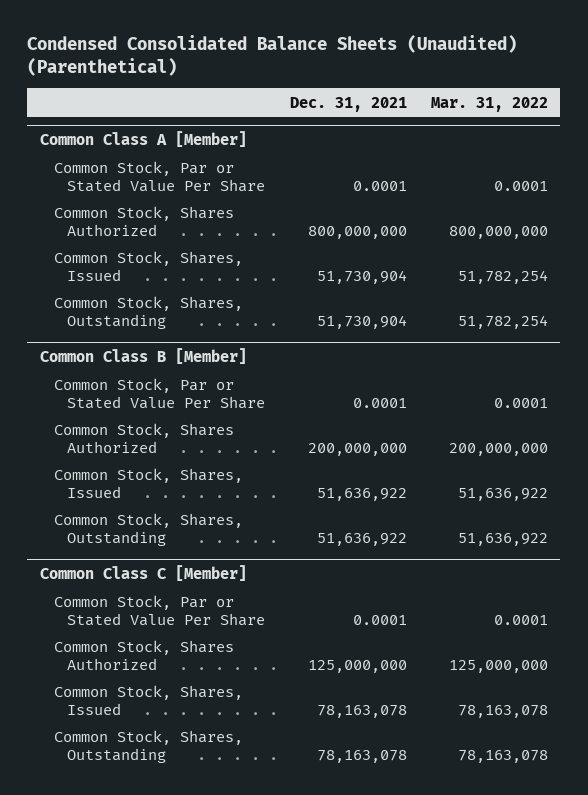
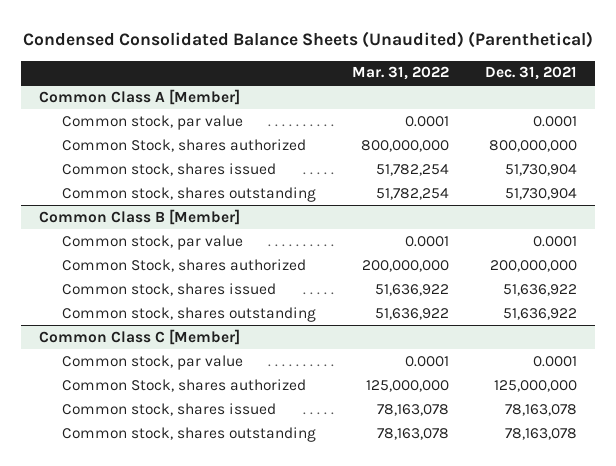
- | Dec. 31, 2021 | Mar. 31, 2022
+ | Mar. 31, 2022 | Dec. 31, 2021
@ Common Class A [Member]
- Common Stock, Par or Stated Value Per Share | 0.0001 | 0.0001
- Common Stock, Shares Authorized | 800,000,000 | 800,000,000
- Common Stock, Shares, Issued | 51,730,904 | 51,782,254
- Common Stock, Shares, Outstanding | 51,730,904 | 51,782,254
+ Common stock, par value | 0.0001 | 0.0001
+ Common Stock, shares authorized | 800,000,000 | 800,000,000
+ Common stock, shares issued | 51,782,254 | 51,730,904
+ Common stock, shares outstanding | 51,782,254 | 51,730,904
@ Common Class B [Member]
- Common Stock, Par or Stated Value Per Share | 0.0001 | 0.0001
- Common Stock, Shares Authorized | 200,000,000 | 200,000,000
- Common Stock, Shares, Issued | 51,636,922 | 51,636,922
- Common Stock, Shares, Outstanding | 51,636,922 | 51,636,922
+ Common stock, par value | 0.0001 | 0.0001
+ Common Stock, shares authorized | 200,000,000 | 200,000,000
+ Common stock, shares issued | 51,636,922 | 51,636,922
+ Common stock, shares outstanding | 51,636,922 | 51,636,922
@ Common Class C [Member]
- Common Stock, Par or Stated Value Per Share | 0.0001 | 0.0001
- Common Stock, Shares Authorized | 125,000,000 | 125,000,000
- Common Stock, Shares, Issued | 78,163,078 | 78,163,078
- Common Stock, Shares, Outstanding | 78,163,078 | 78,163,078
+ Common stock, par value | 0.0001 | 0.0001
+ Common Stock, shares authorized | 125,000,000 | 125,000,000
+ Common stock, shares issued | 78,163,078 | 78,163,078
+ Common stock, shares outstanding | 78,163,078 | 78,163,078

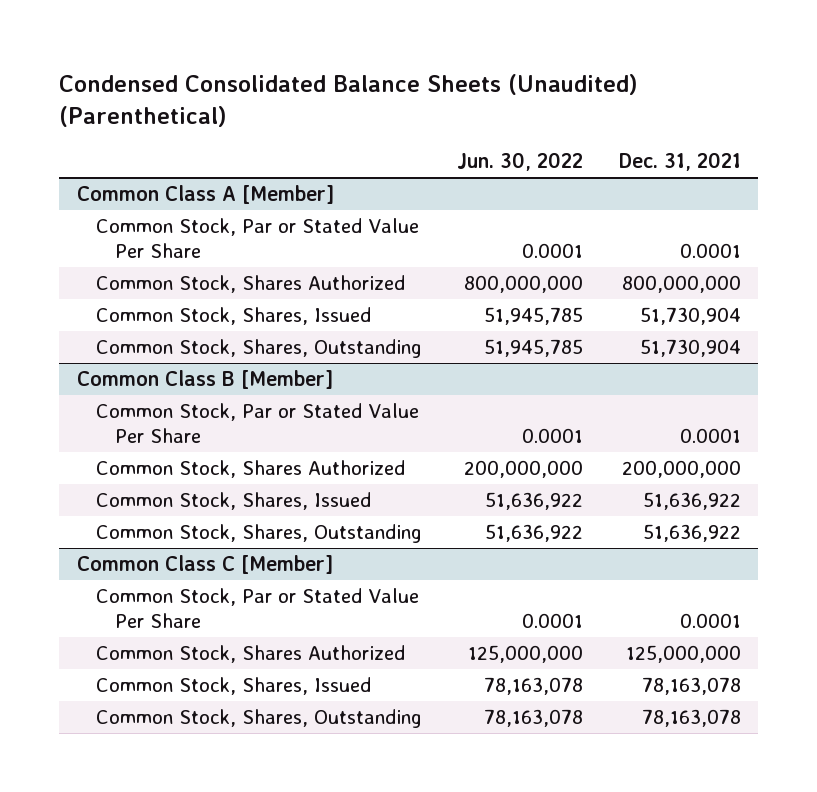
- | Mar. 31, 2022 | Dec. 31, 2021
+ | Jun. 30, 2022 | Dec. 31, 2021
@ Common Class A [Member]
- Common stock, par value | 0.0001 | 0.0001
- Common Stock, shares authorized | 800,000,000 | 800,000,000
- Common stock, shares issued | 51,782,254 | 51,730,904
- Common stock, shares outstanding | 51,782,254 | 51,730,904
+ Common Stock, Par or Stated Value Per Share | 0.0001 | 0.0001
+ Common Stock, Shares Authorized | 800,000,000 | 800,000,000
+ Common Stock, Shares, Issued | 51,945,785 | 51,730,904
+ Common Stock, Shares, Outstanding | 51,945,785 | 51,730,904
@ Common Class B [Member]
- Common stock, par value | 0.0001 | 0.0001
- Common Stock, shares authorized | 200,000,000 | 200,000,000
- Common stock, shares issued | 51,636,922 | 51,636,922
- Common stock, shares outstanding | 51,636,922 | 51,636,922
+ Common Stock, Par or Stated Value Per Share | 0.0001 | 0.0001
+ Common Stock, Shares Authorized | 200,000,000 | 200,000,000
+ Common Stock, Shares, Issued | 51,636,922 | 51,636,922
+ Common Stock, Shares, Outstanding | 51,636,922 | 51,636,922
@ Common Class C [Member]
- Common stock, par value | 0.0001 | 0.0001
- Common Stock, shares authorized | 125,000,000 | 125,000,000
- Common stock, shares issued | 78,163,078 | 78,163,078
- Common stock, shares outstanding | 78,163,078 | 78,163,078
+ Common Stock, Par or Stated Value Per Share | 0.0001 | 0.0001
+ Common Stock, Shares Authorized | 125,000,000 | 125,000,000
+ Common Stock, Shares, Issued | 78,163,078 | 78,163,078
+ Common Stock, Shares, Outstanding | 78,163,078 | 78,163,078

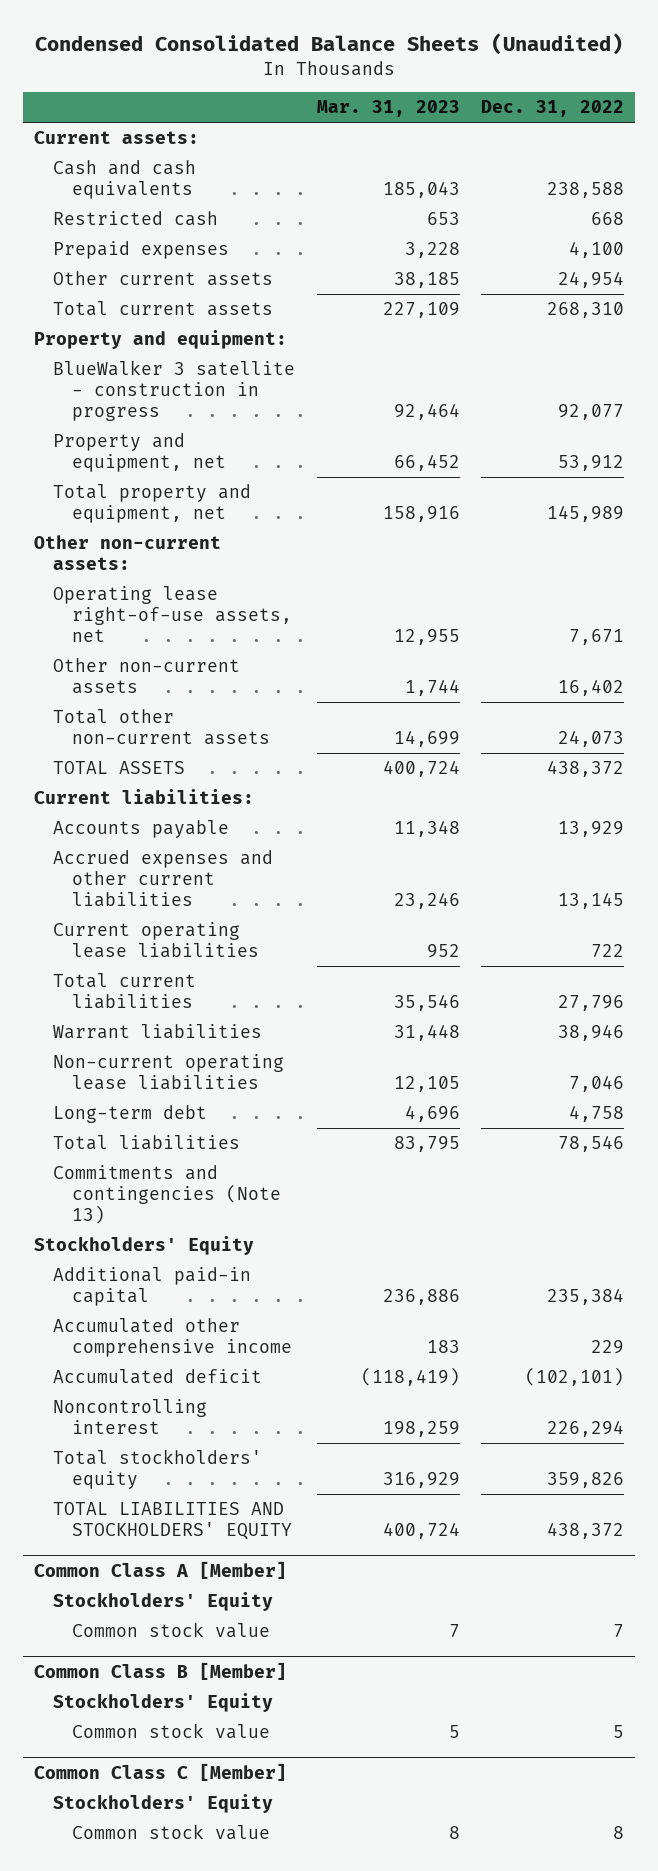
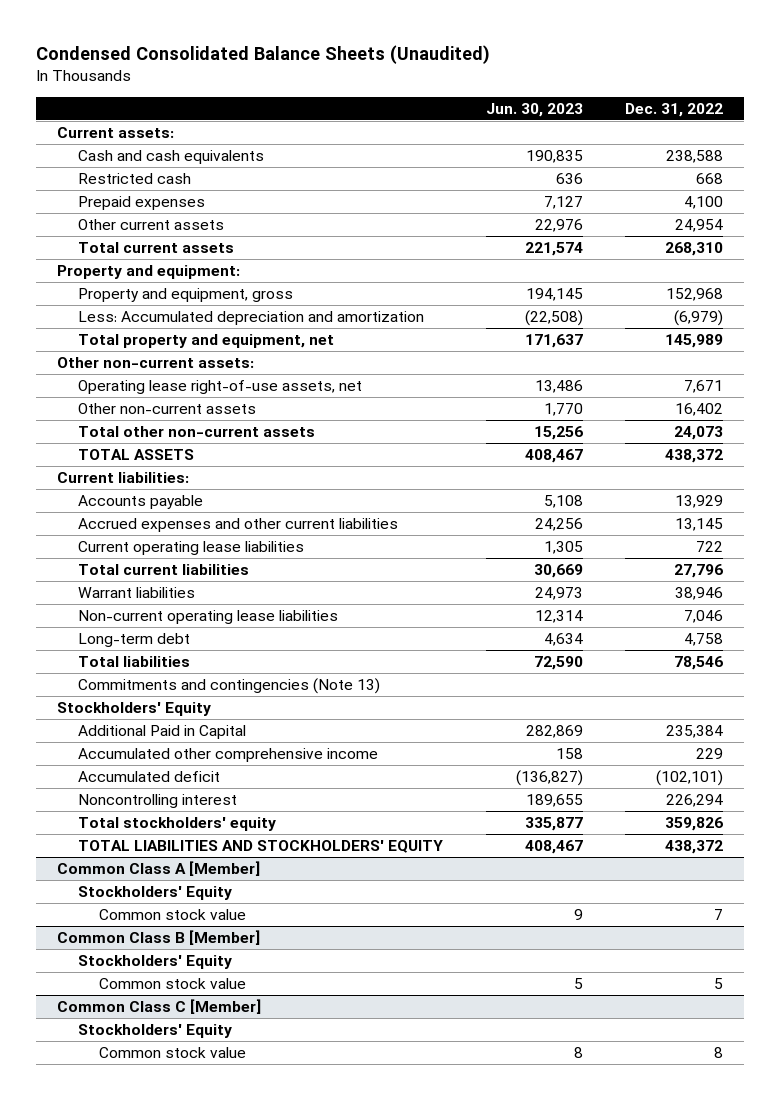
- | Mar. 31, 2023 | Dec. 31, 2022
+ | Jun. 30, 2023 | Dec. 31, 2022
- BlueWalker 3 satellite - construction in progress | 92,464 | 92,077
- Property and equipment, net | 66,452 | 53,912
+ Property and equipment, gross | 194,145 | 152,968
+ Less: Accumulated depreciation and amortization | (22,508) | (6,979)
- Additional paid-in capital | 236,886 | 235,384
+ Additional Paid in Capital | 282,869 | 235,384

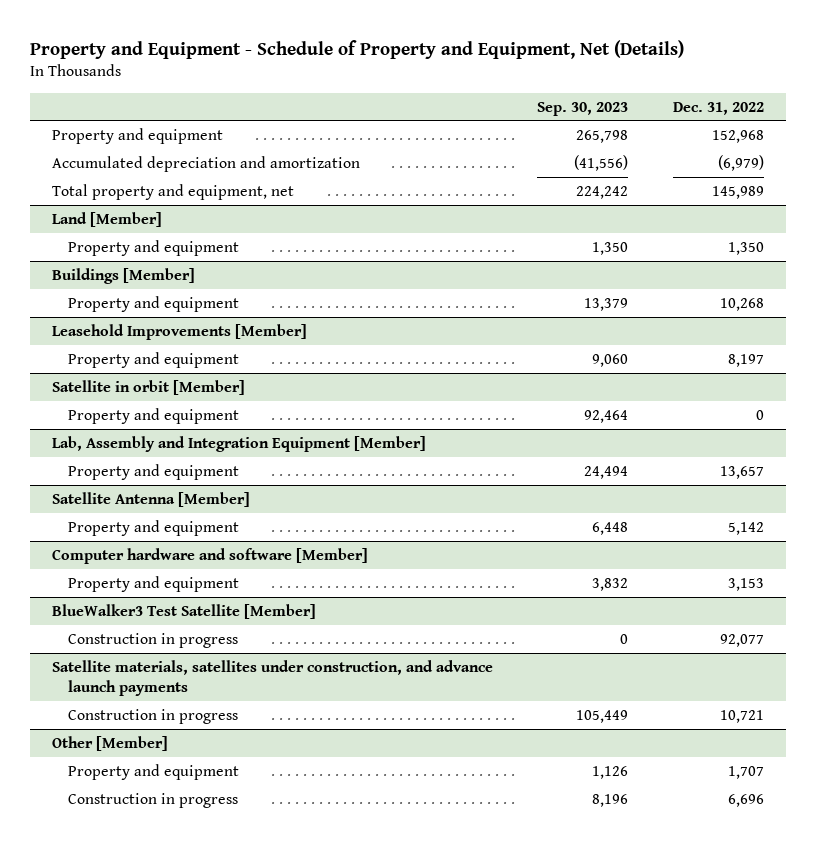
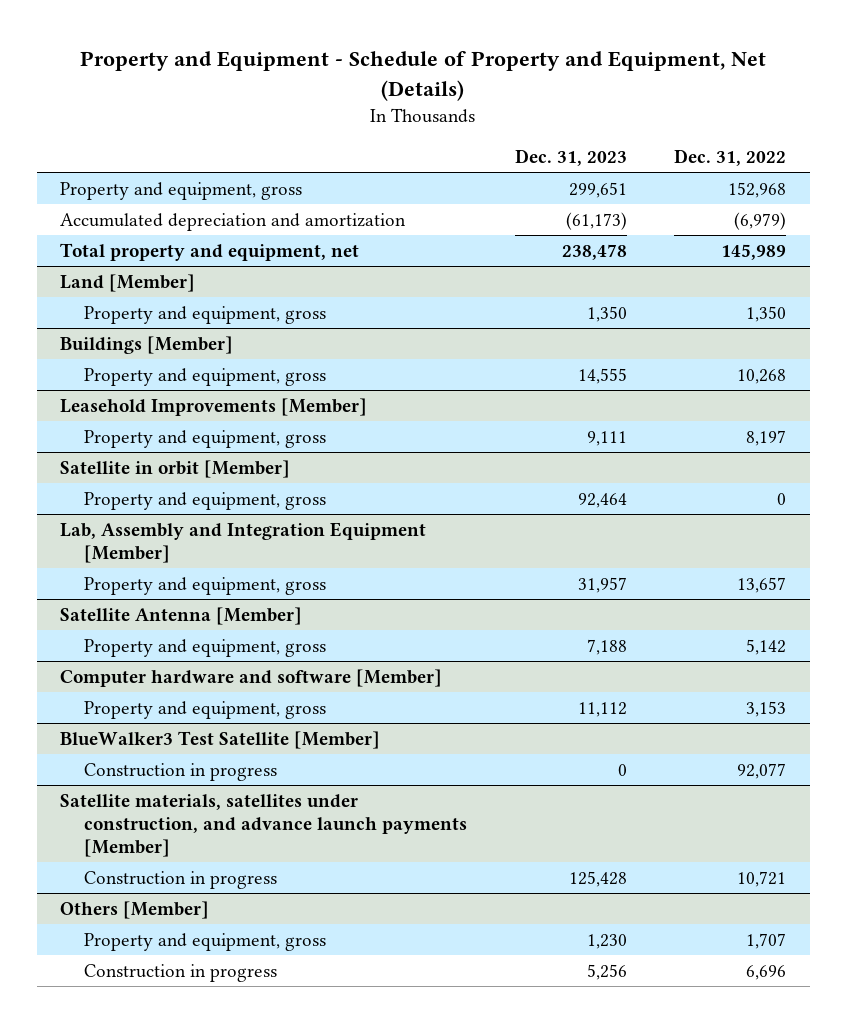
- | Sep. 30, 2023 | Dec. 31, 2022
+ | Dec. 31, 2023 | Dec. 31, 2022
- Property and equipment | 265,798 | 152,968
+ Property and equipment, gross | 299,651 | 152,968
@ Land [Member]
- Property and equipment | 1,350 | 1,350
+ Property and equipment, gross | 1,350 | 1,350
@ Buildings [Member]
- Property and equipment | 13,379 | 10,268
+ Property and equipment, gross | 14,555 | 10,268
@ Leasehold Improvements [Member]
- Property and equipment | 9,060 | 8,197
+ Property and equipment, gross | 9,111 | 8,197
@ Satellite in orbit [Member]
- Property and equipment | 92,464 | 0
+ Property and equipment, gross | 92,464 | 0
@ Lab, Assembly and Integration Equipment [Member]
- Property and equipment | 24,494 | 13,657
+ Property and equipment, gross | 31,957 | 13,657
@ Satellite Antenna [Member]
- Property and equipment | 6,448 | 5,142
+ Property and equipment, gross | 7,188 | 5,142
@ Computer hardware and software [Member]
- Property and equipment | 3,832 | 3,153
+ Property and equipment, gross | 11,112 | 3,153
- Satellite materials, satellites under construction, and advance launch payments
+ Satellite materials, satellites under construction, and advance launch payments [Member]
- Other [Member]
- Property and equipment | 1,126 | 1,707
+ Others [Member]
+ Property and equipment, gross | 1,230 | 1,707

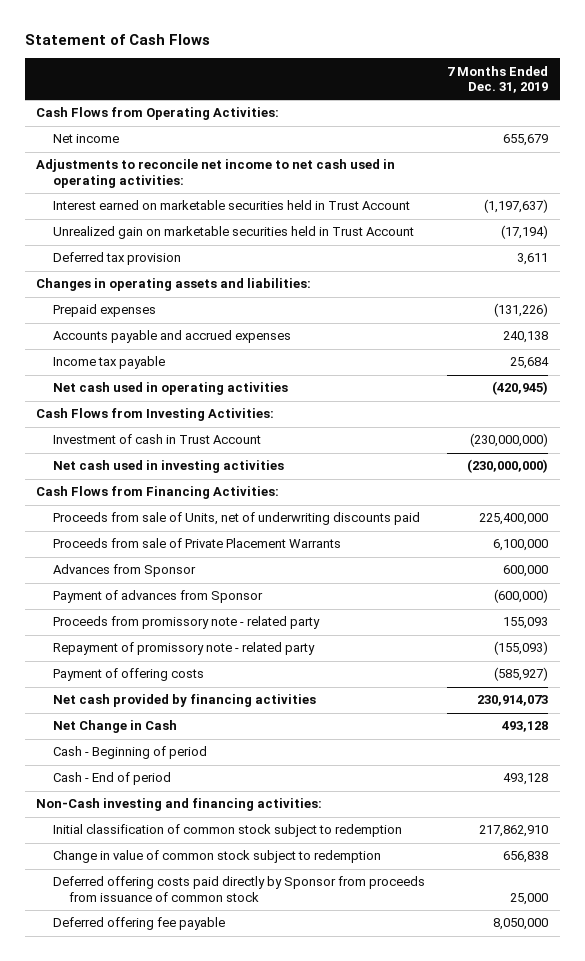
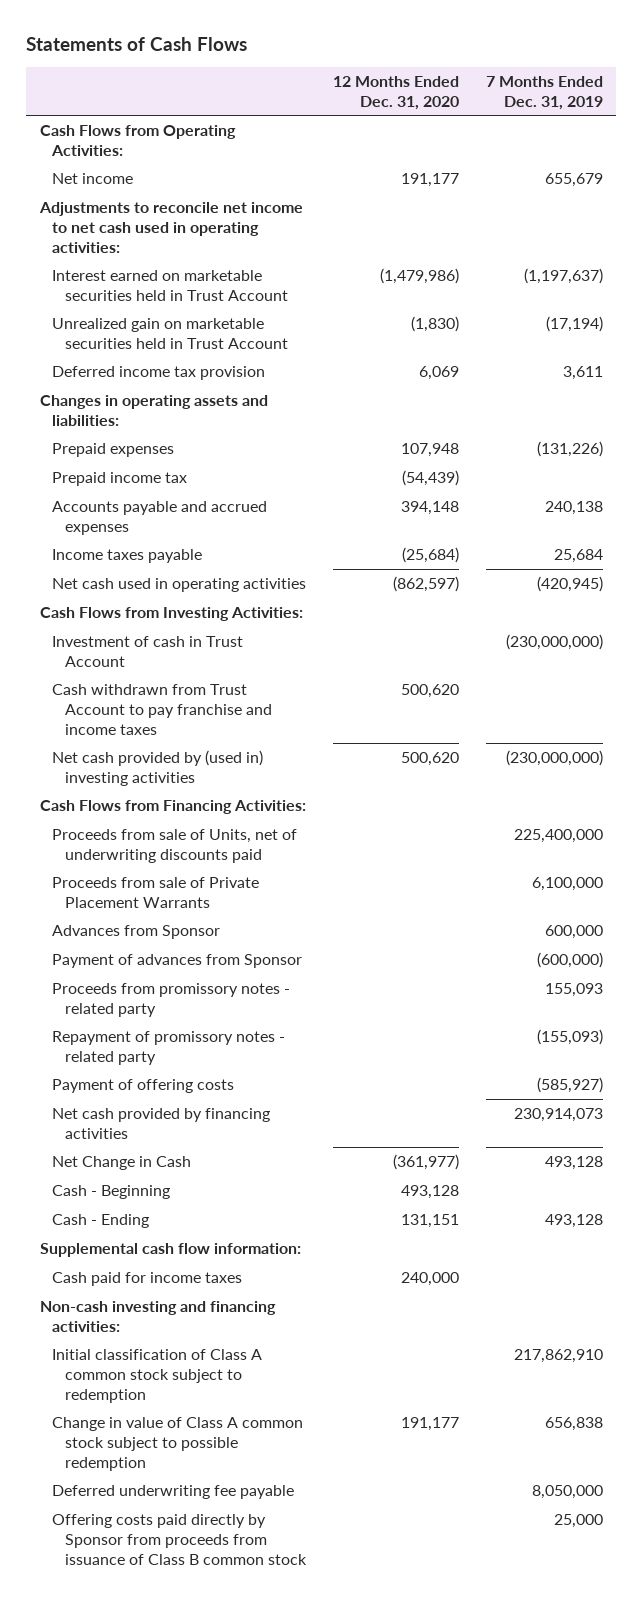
- Statement of Cash Flows
+ Statements of Cash Flows
- | 7 Months Ended Dec. 31, 2019
+ | 12 Months Ended Dec. 31, 2020 | 7 Months Ended Dec. 31, 2019
- Deferred tax provision | 3,611
+ Deferred income tax provision | 6,069 | 3,611
+ Prepaid income tax | (54,439) |
- Income tax payable | 25,684
+ Income taxes payable | (25,684) | 25,684
- Net cash used in investing activities | (230,000,000)
+ Cash withdrawn from Trust Account to pay franchise and income taxes | 500,620 |
+ Net cash provided by (used in) investing activities | 500,620 | (230,000,000)
- Proceeds from promissory note - related party | 155,093
- Repayment of promissory note - related party | (155,093)
+ Proceeds from promissory notes - related party | | 155,093
+ Repayment of promissory notes - related party | | (155,093)
- Cash - Beginning of period
- Cash - End of period | 493,128
- Non-Cash investing and financing activities:
- Initial classification of common stock subject to redemption | 217,862,910
- Change in value of common stock subject to redemption | 656,838
- Deferred offering costs paid directly by Sponsor from proceeds from issuance of common stock | 25,000
- Deferred offering fee payable | 8,050,000
+ Cash - Beginning | 493,128 |
+ Cash - Ending | 131,151 | 493,128
+ Supplemental cash flow information:
+ Cash paid for income taxes | 240,000 |
+ Non-cash investing and financing activities:
+ Initial classification of Class A common stock subject to redemption | | 217,862,910
+ Change in value of Class A common stock subject to possible redemption | 191,177 | 656,838
+ Deferred underwriting fee payable | | 8,050,000
+ Offering costs paid directly by Sponsor from proceeds from issuance of Class B common stock | | 25,000

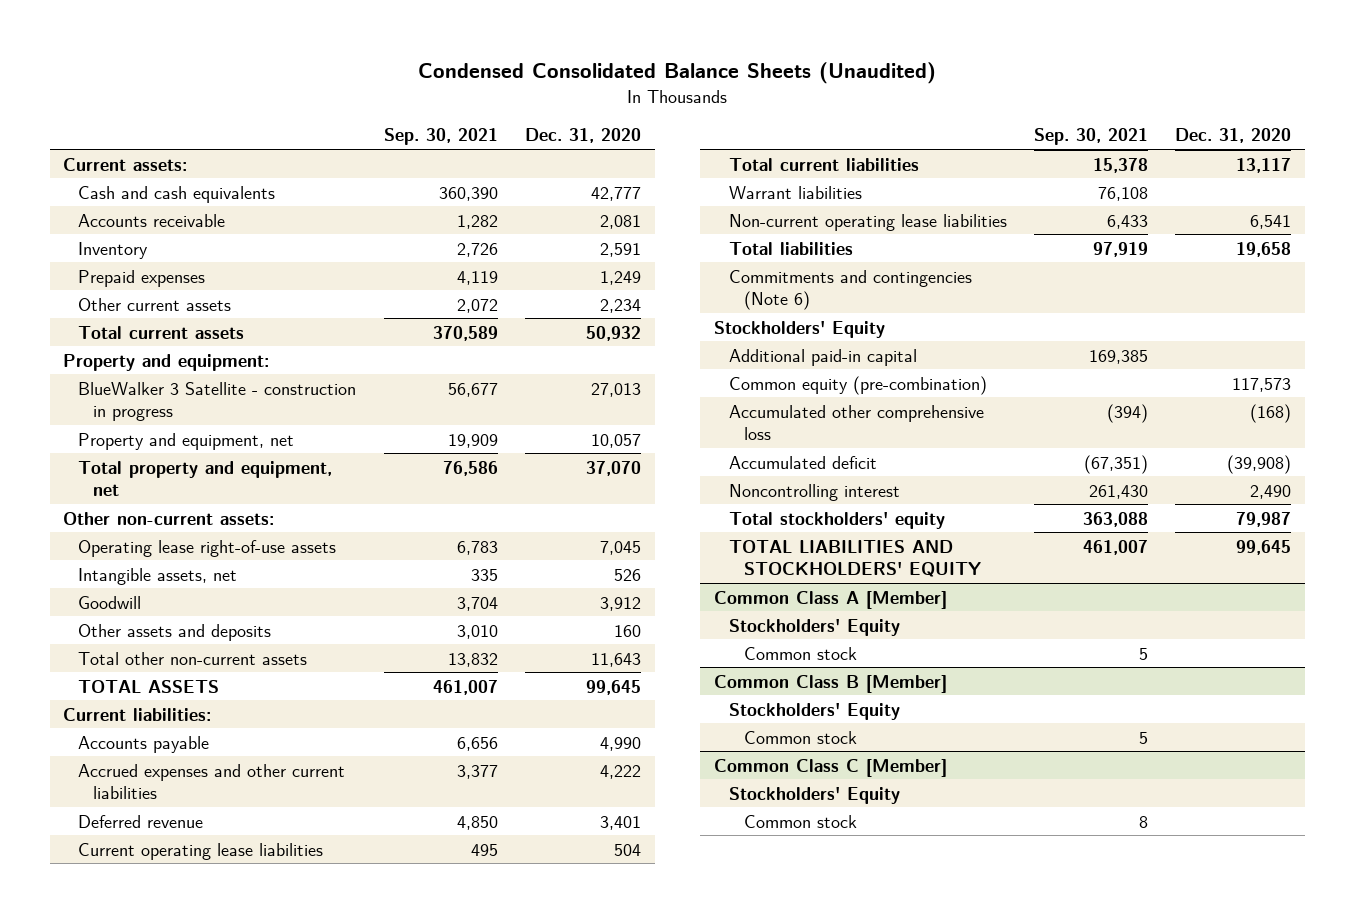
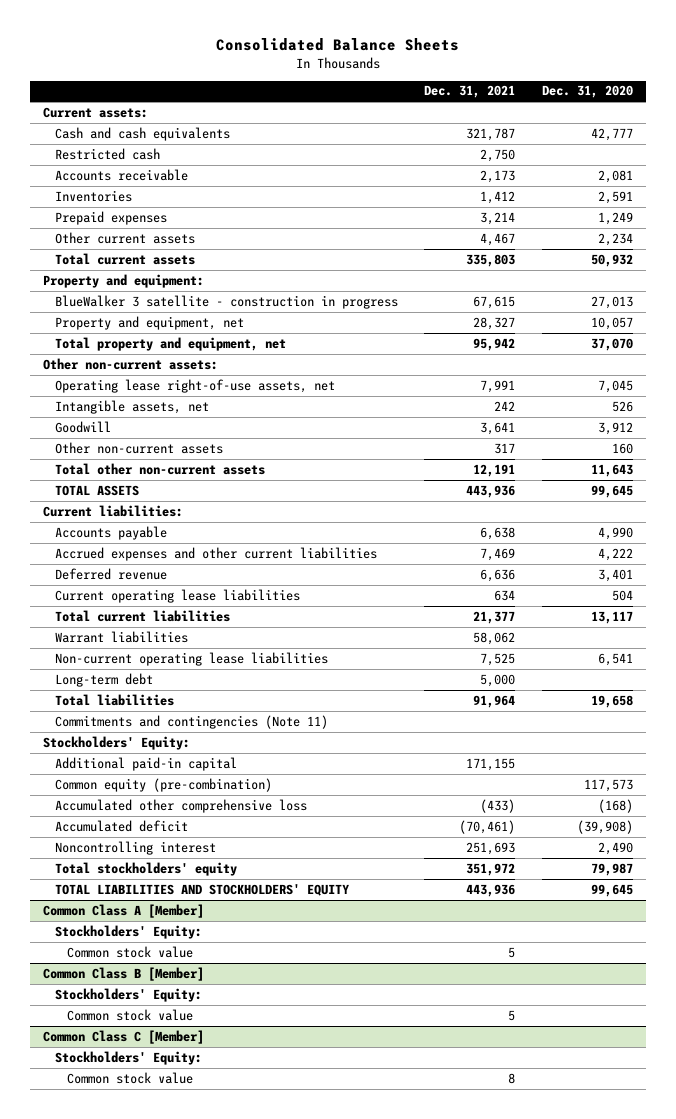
- Condensed Consolidated Balance Sheets (Unaudited)
+ Consolidated Balance Sheets
- | Sep. 30, 2021 | Dec. 31, 2020
+ | Dec. 31, 2021 | Dec. 31, 2020
+ Restricted cash | 2,750 |
- Inventory | 2,726 | 2,591
+ Inventories | 1,412 | 2,591
- BlueWalker 3 Satellite - construction in progress | 56,677 | 27,013
+ BlueWalker 3 satellite - construction in progress | 67,615 | 27,013
- Operating lease right-of-use assets | 6,783 | 7,045
+ Operating lease right-of-use assets, net | 7,991 | 7,045
- Other assets and deposits | 3,010 | 160
+ Other non-current assets | 317 | 160
+ Long-term debt | 5,000 |
- Commitments and contingencies (Note 6)
- Stockholders' Equity
+ Commitments and contingencies (Note 11)
+ Stockholders' Equity:
@ Common Class A [Member]
- Stockholders' Equity
- Common stock | 5 |
+ Stockholders' Equity:
+ Common stock value | 5 |
@ Common Class B [Member]
- Stockholders' Equity
- Common stock | 5 |
+ Stockholders' Equity:
+ Common stock value | 5 |
@ Common Class C [Member]
- Stockholders' Equity
- Common stock | 8 |
+ Stockholders' Equity:
+ Common stock value | 8 |

